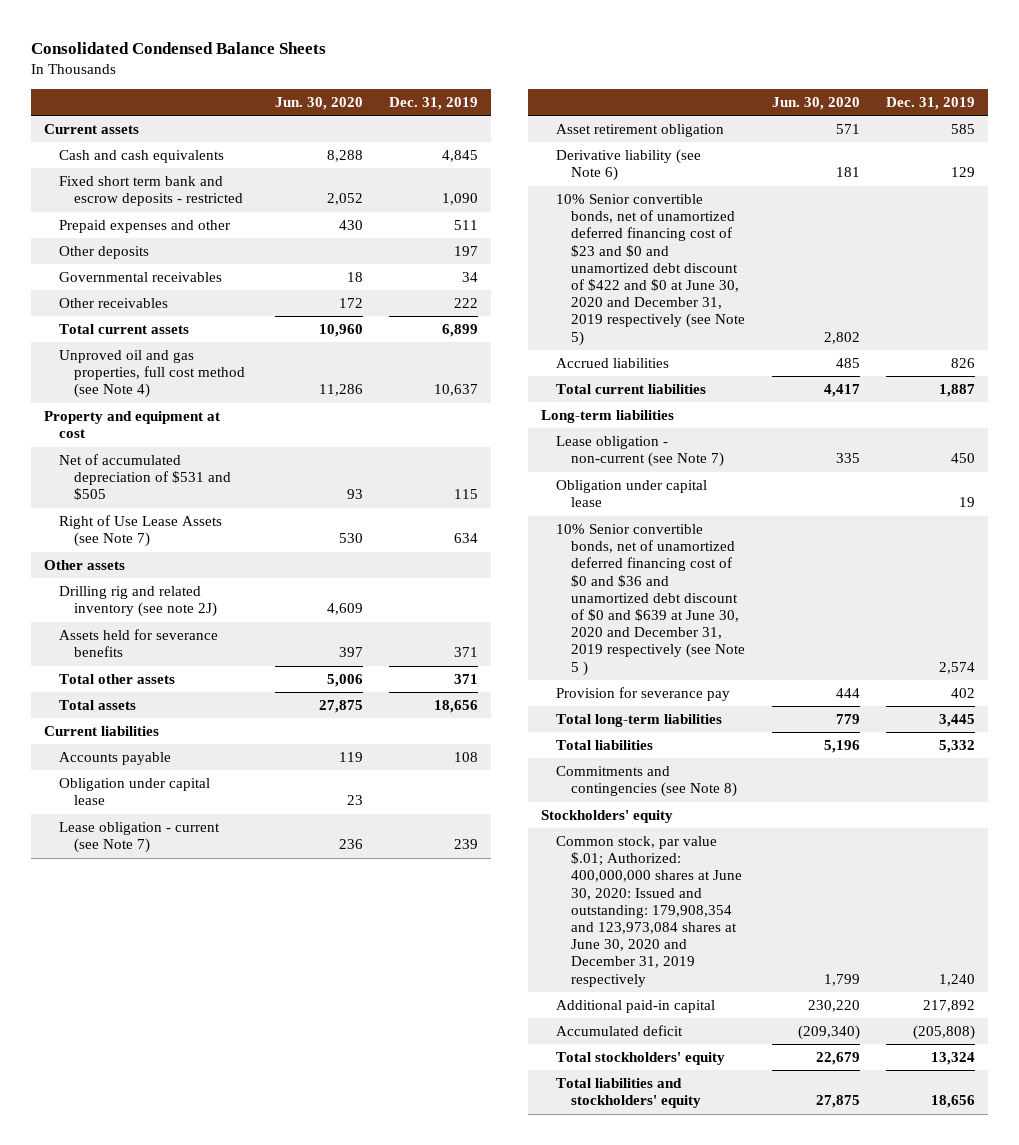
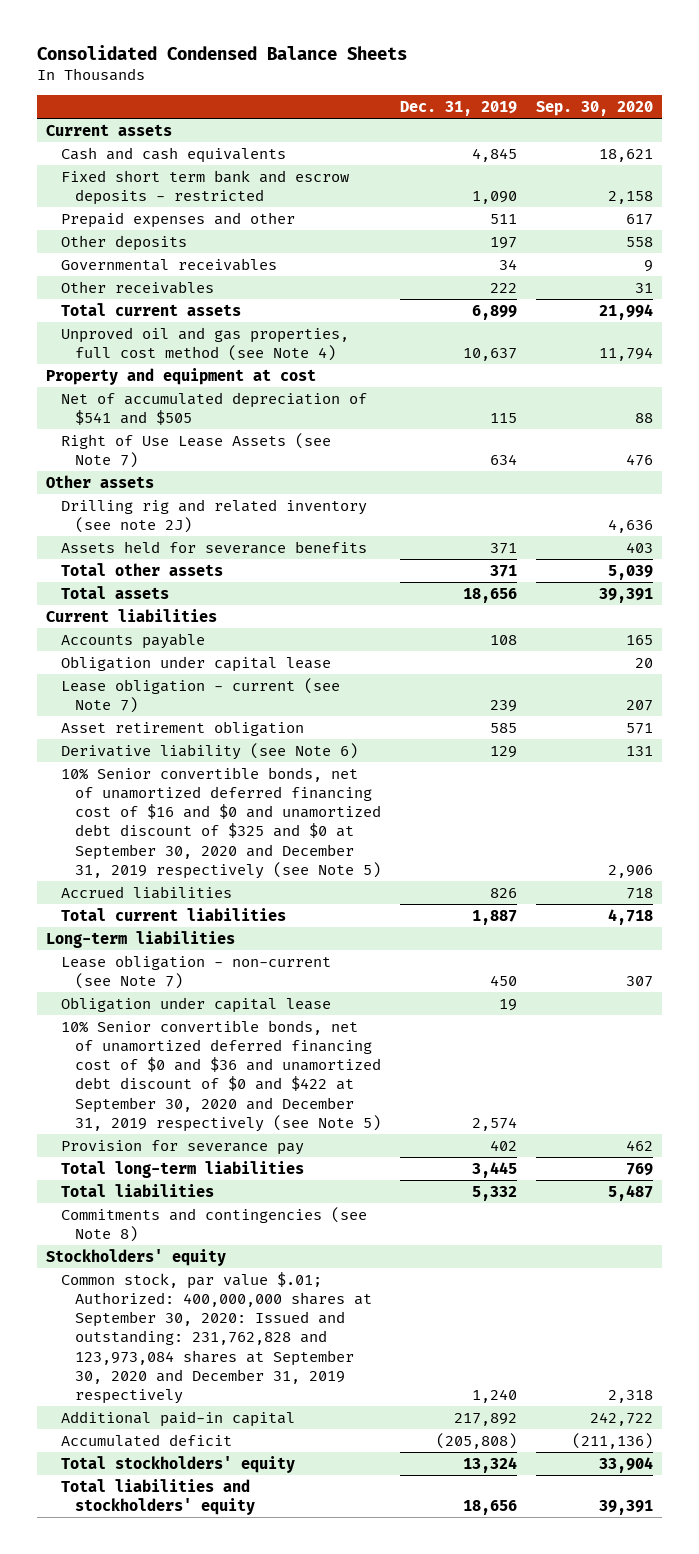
- | Jun. 30, 2020 | Dec. 31, 2019
+ | Dec. 31, 2019 | Sep. 30, 2020
- Net of accumulated depreciation of $531 and $505 | 93 | 115
+ Net of accumulated depreciation of $541 and $505 | 115 | 88
- 10% Senior convertible bonds, net of unamortized deferred financing cost of $23 and $0 and unamortized debt discount of $422 and $0 at June 30, 2020 and December 31, 2019 respectively (see Note 5) | 2,802 |
+ 10% Senior convertible bonds, net of unamortized deferred financing cost of $16 and $0 and unamortized debt discount of $325 and $0 at September 30, 2020 and December 31, 2019 respectively (see Note 5) | | 2,906
- 10% Senior convertible bonds, net of unamortized deferred financing cost of $0 and $36 and unamortized debt discount of $0 and $639 at June 30, 2020 and December 31, 2019 respectively (see Note 5 ) | | 2,574
+ 10% Senior convertible bonds, net of unamortized deferred financing cost of $0 and $36 and unamortized debt discount of $0 and $422 at September 30, 2020 and December 31, 2019 respectively (see Note 5) | 2,574 |
- Common stock, par value $.01; Authorized: 400,000,000 shares at June 30, 2020: Issued and outstanding: 179,908,354 and 123,973,084 shares at June 30, 2020 and December 31, 2019 respectively | 1,799 | 1,240
+ Common stock, par value $.01; Authorized: 400,000,000 shares at September 30, 2020: Issued and outstanding: 231,762,828 and 123,973,084 shares at September 30, 2020 and December 31, 2019 respectively | 1,240 | 2,318

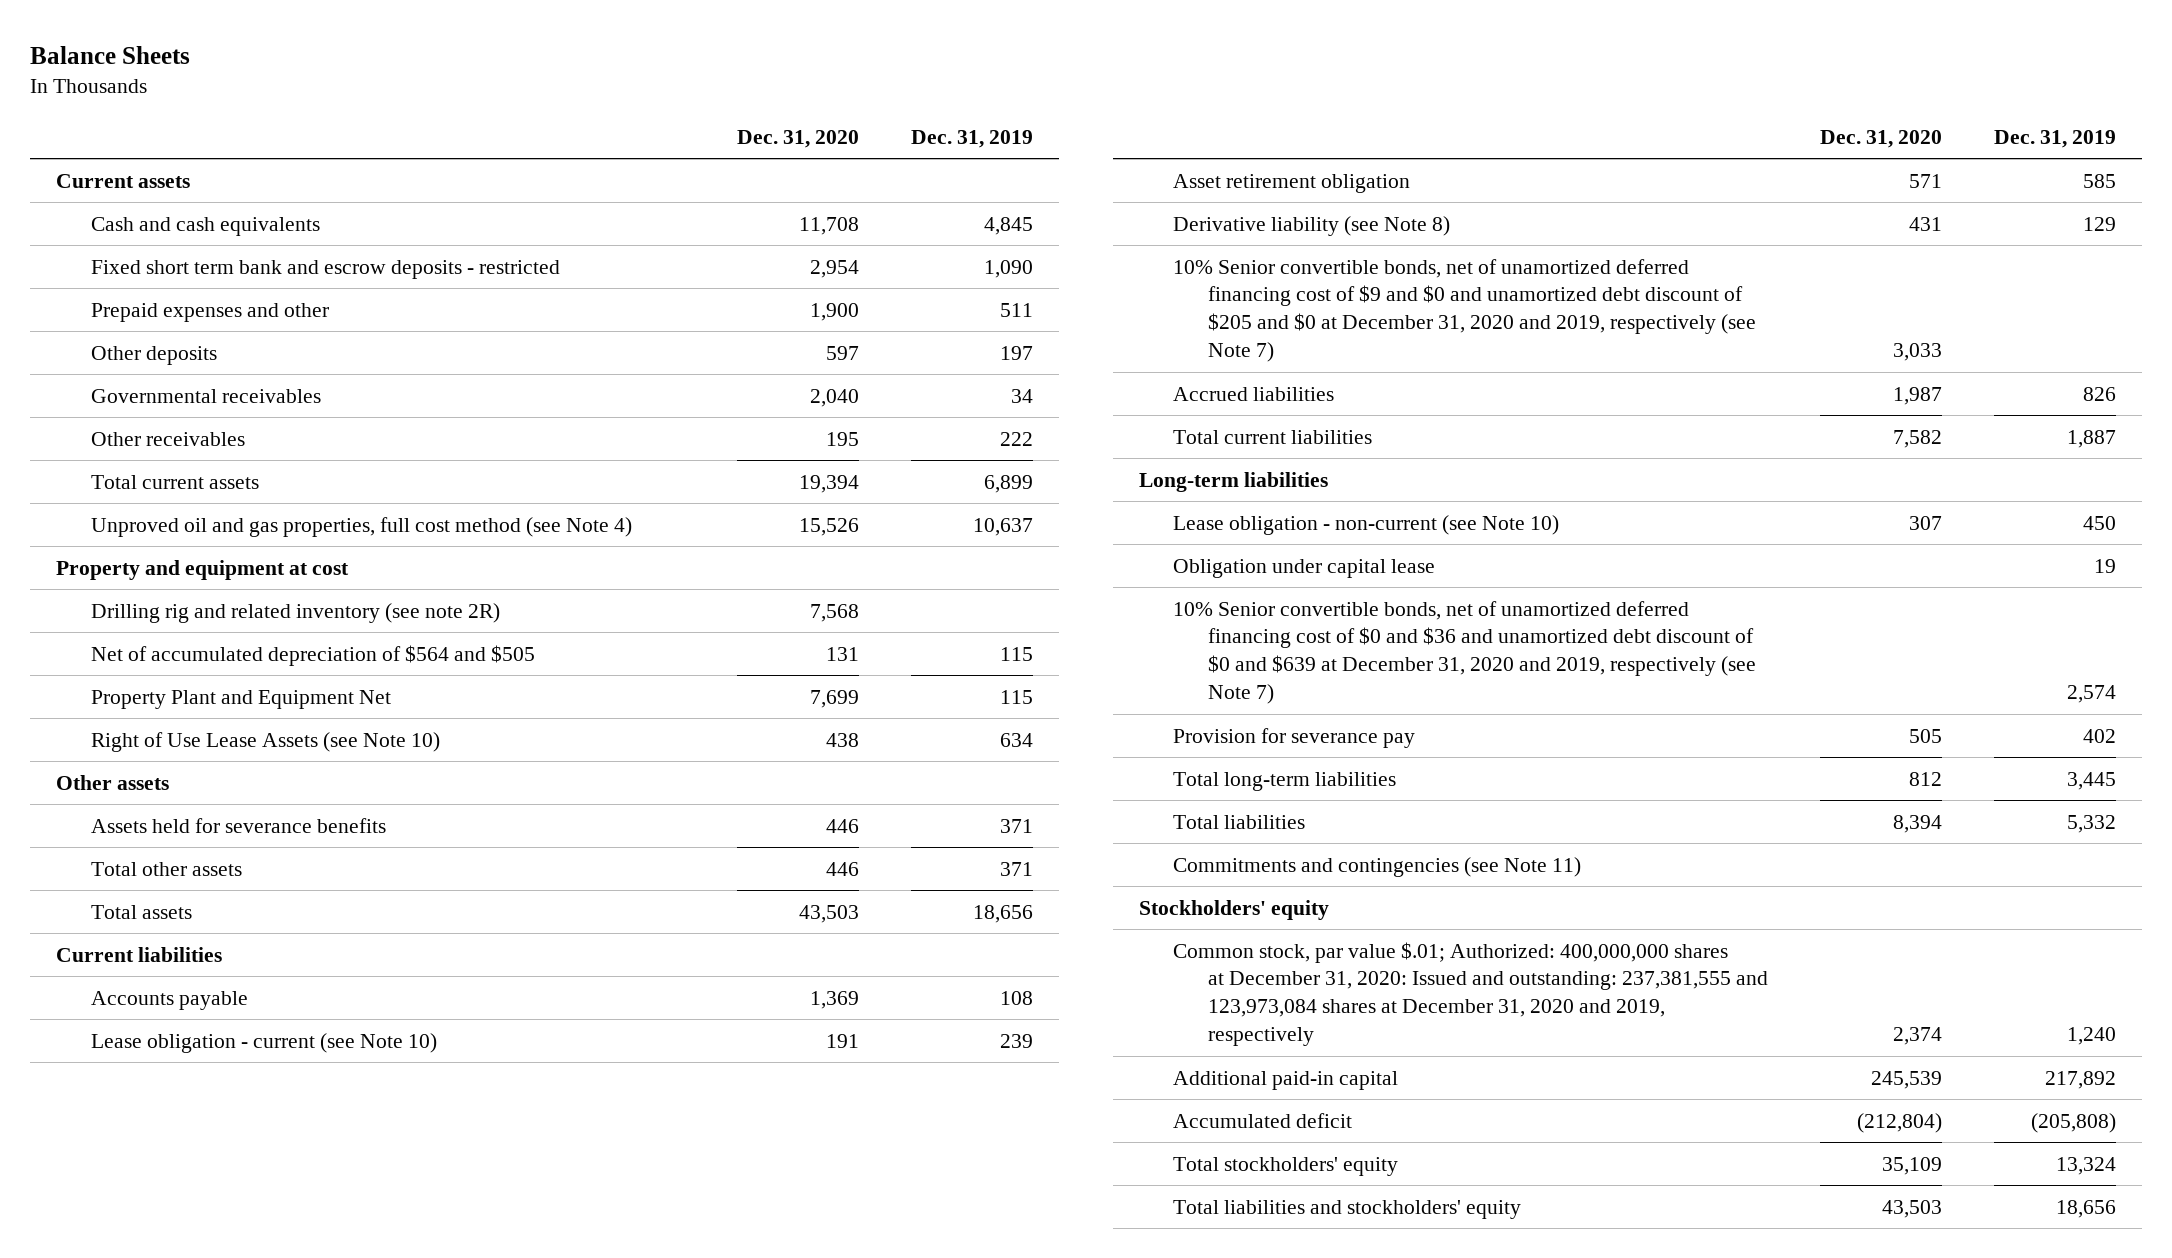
- Consolidated Condensed Balance Sheets
+ Balance Sheets
- | Dec. 31, 2019 | Sep. 30, 2020
+ | Dec. 31, 2020 | Dec. 31, 2019
- Net of accumulated depreciation of $541 and $505 | 115 | 88
- Right of Use Lease Assets (see Note 7) | 634 | 476
+ Drilling rig and related inventory (see note 2R) | 7,568 |
+ Net of accumulated depreciation of $564 and $505 | 131 | 115
+ Property Plant and Equipment Net | 7,699 | 115
+ Right of Use Lease Assets (see Note 10) | 438 | 634
- Drilling rig and related inventory (see note 2J) | | 4,636
- Obligation under capital lease | | 20
- Lease obligation - current (see Note 7) | 239 | 207
+ Lease obligation - current (see Note 10) | 191 | 239
- Derivative liability (see Note 6) | 129 | 131
- 10% Senior convertible bonds, net of unamortized deferred financing cost of $16 and $0 and unamortized debt discount of $325 and $0 at September 30, 2020 and December 31, 2019 respectively (see Note 5) | | 2,906
+ Derivative liability (see Note 8) | 431 | 129
+ 10% Senior convertible bonds, net of unamortized deferred financing cost of $9 and $0 and unamortized debt discount of $205 and $0 at December 31, 2020 and 2019, respectively (see Note 7) | 3,033 |
- Lease obligation - non-current (see Note 7) | 450 | 307
+ Lease obligation - non-current (see Note 10) | 307 | 450
- 10% Senior convertible bonds, net of unamortized deferred financing cost of $0 and $36 and unamortized debt discount of $0 and $422 at September 30, 2020 and December 31, 2019 respectively (see Note 5) | 2,574 |
+ 10% Senior convertible bonds, net of unamortized deferred financing cost of $0 and $36 and unamortized debt discount of $0 and $639 at December 31, 2020 and 2019, respectively (see Note 7) | | 2,574
- Commitments and contingencies (see Note 8)
+ Commitments and contingencies (see Note 11)
- Common stock, par value $.01; Authorized: 400,000,000 shares at September 30, 2020: Issued and outstanding: 231,762,828 and 123,973,084 shares at September 30, 2020 and December 31, 2019 respectively | 1,240 | 2,318
+ Common stock, par value $.01; Authorized: 400,000,000 shares at December 31, 2020: Issued and outstanding: 237,381,555 and 123,973,084 shares at December 31, 2020 and 2019, respectively | 2,374 | 1,240

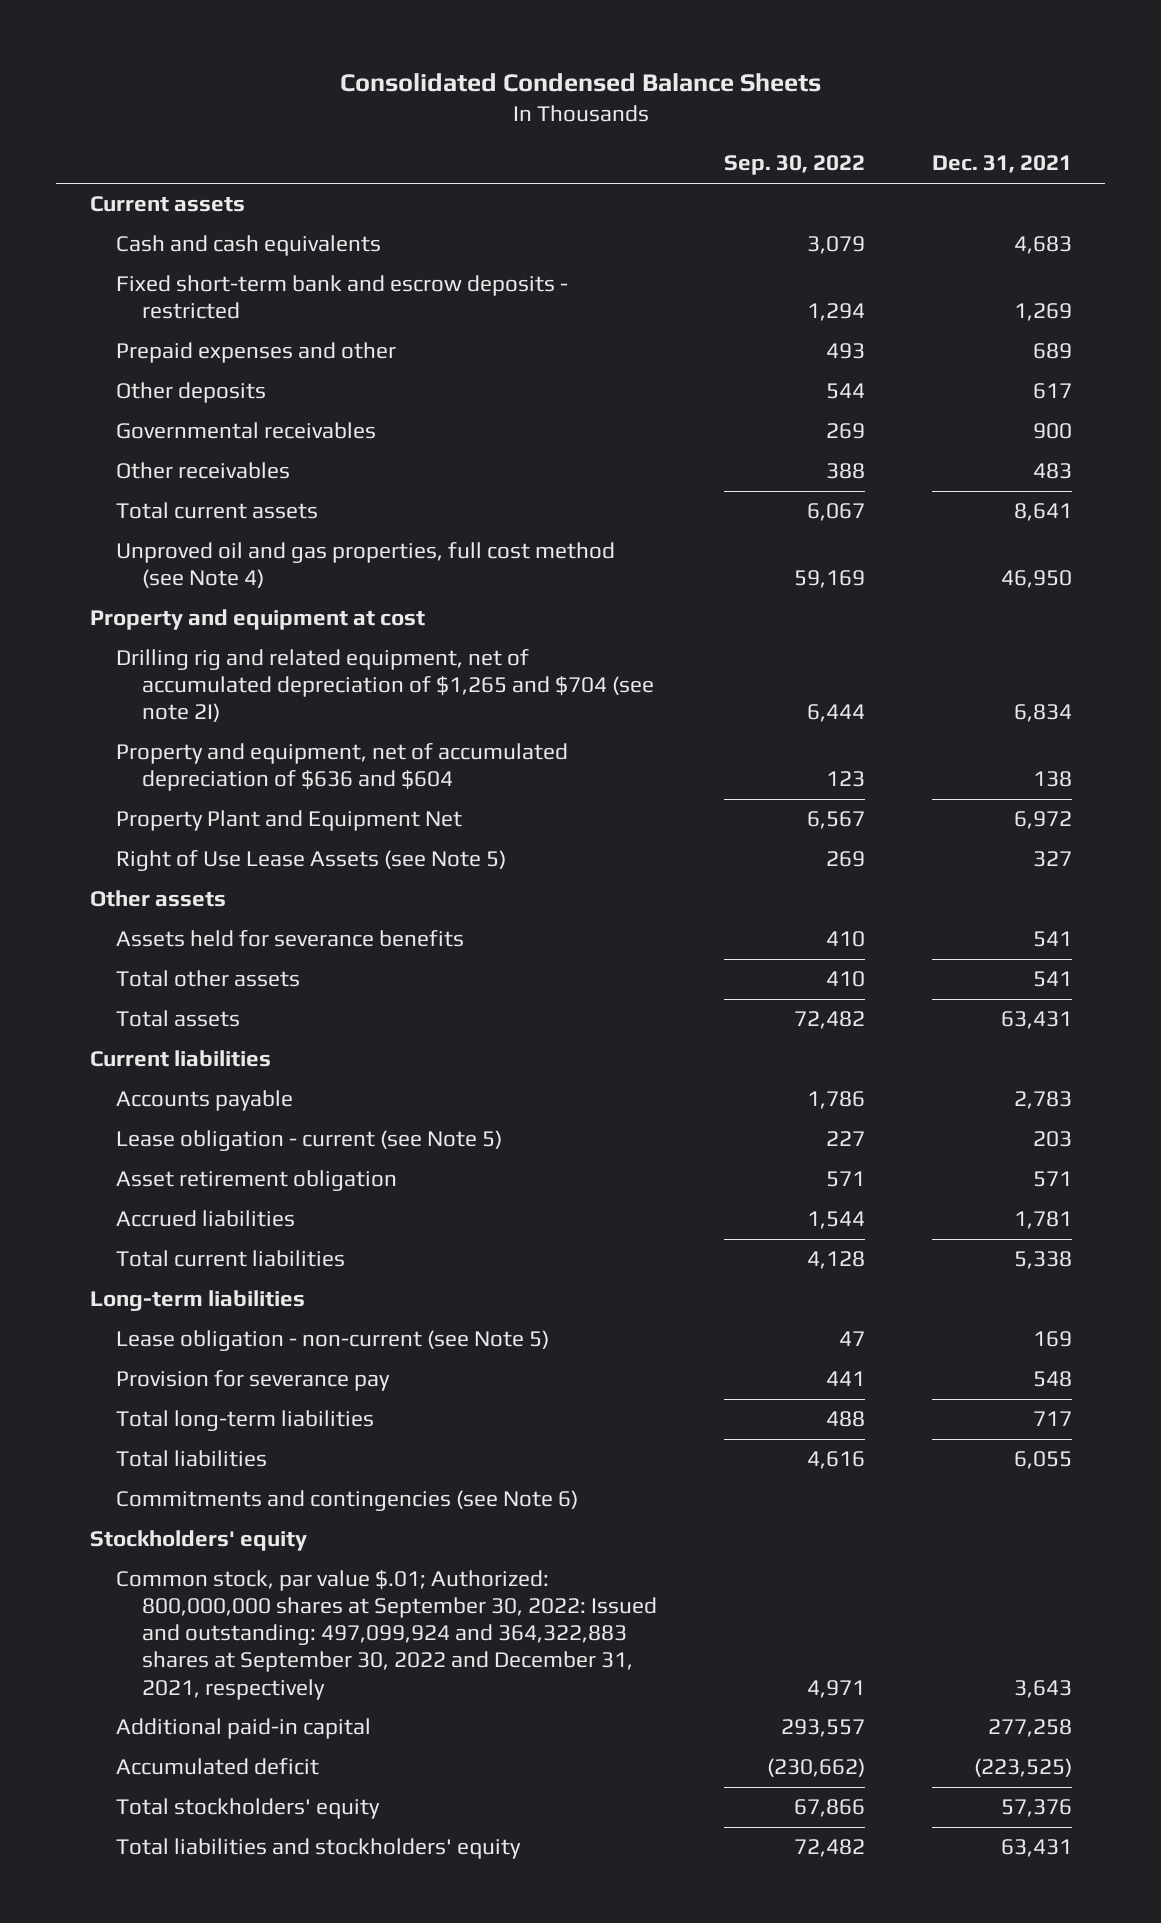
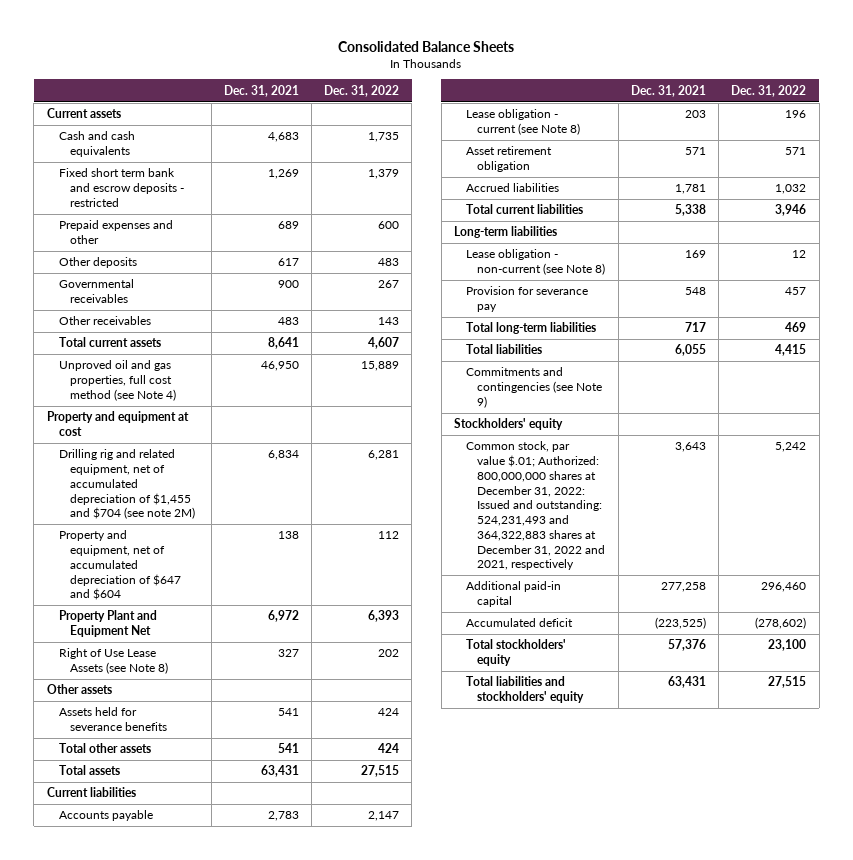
- Consolidated Condensed Balance Sheets
+ Consolidated Balance Sheets
- | Sep. 30, 2022 | Dec. 31, 2021
+ | Dec. 31, 2021 | Dec. 31, 2022
- Fixed short-term bank and escrow deposits - restricted | 1,294 | 1,269
+ Fixed short term bank and escrow deposits - restricted | 1,269 | 1,379
- Drilling rig and related equipment, net of accumulated depreciation of $1,265 and $704 (see note 2I) | 6,444 | 6,834
- Property and equipment, net of accumulated depreciation of $636 and $604 | 123 | 138
+ Drilling rig and related equipment, net of accumulated depreciation of $1,455 and $704 (see note 2M) | 6,834 | 6,281
+ Property and equipment, net of accumulated depreciation of $647 and $604 | 138 | 112
- Right of Use Lease Assets (see Note 5) | 269 | 327
+ Right of Use Lease Assets (see Note 8) | 327 | 202
- Lease obligation - current (see Note 5) | 227 | 203
+ Lease obligation - current (see Note 8) | 203 | 196
- Lease obligation - non-current (see Note 5) | 47 | 169
+ Lease obligation - non-current (see Note 8) | 169 | 12
- Commitments and contingencies (see Note 6)
+ Commitments and contingencies (see Note 9)
- Common stock, par value $.01; Authorized: 800,000,000 shares at September 30, 2022: Issued and outstanding: 497,099,924 and 364,322,883 shares at September 30, 2022 and December 31, 2021, respectively | 4,971 | 3,643
+ Common stock, par value $.01; Authorized: 800,000,000 shares at December 31, 2022: Issued and outstanding: 524,231,493 and 364,322,883 shares at December 31, 2022 and 2021, respectively | 3,643 | 5,242

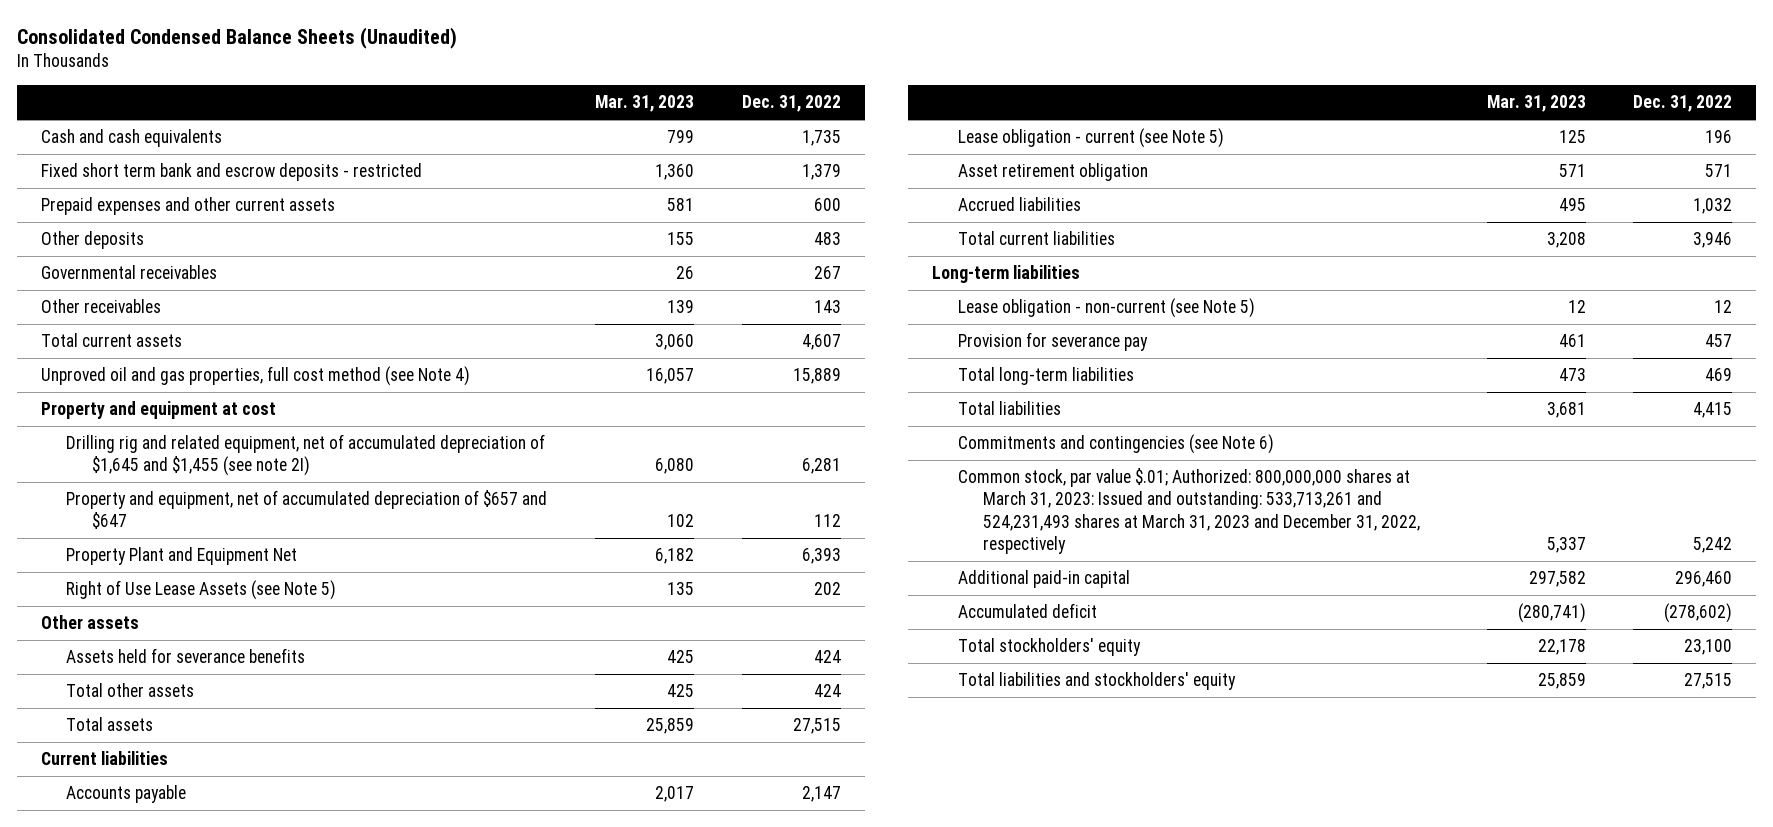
- Consolidated Balance Sheets
+ Consolidated Condensed Balance Sheets (Unaudited)
- | Dec. 31, 2021 | Dec. 31, 2022
+ | Mar. 31, 2023 | Dec. 31, 2022
- Current assets
- Prepaid expenses and other | 689 | 600
+ Prepaid expenses and other current assets | 581 | 600
- Drilling rig and related equipment, net of accumulated depreciation of $1,455 and $704 (see note 2M) | 6,834 | 6,281
- Property and equipment, net of accumulated depreciation of $647 and $604 | 138 | 112
+ Drilling rig and related equipment, net of accumulated depreciation of $1,645 and $1,455 (see note 2I) | 6,080 | 6,281
+ Property and equipment, net of accumulated depreciation of $657 and $647 | 102 | 112
- Right of Use Lease Assets (see Note 8) | 327 | 202
+ Right of Use Lease Assets (see Note 5) | 135 | 202
- Lease obligation - current (see Note 8) | 203 | 196
+ Lease obligation - current (see Note 5) | 125 | 196
- Lease obligation - non-current (see Note 8) | 169 | 12
+ Lease obligation - non-current (see Note 5) | 12 | 12
- Commitments and contingencies (see Note 9)
- Stockholders' equity
- Common stock, par value $.01; Authorized: 800,000,000 shares at December 31, 2022: Issued and outstanding: 524,231,493 and 364,322,883 shares at December 31, 2022 and 2021, respectively | 3,643 | 5,242
+ Commitments and contingencies (see Note 6)
+ Common stock, par value $.01; Authorized: 800,000,000 shares at March 31, 2023: Issued and outstanding: 533,713,261 and 524,231,493 shares at March 31, 2023 and December 31, 2022, respectively | 5,337 | 5,242

